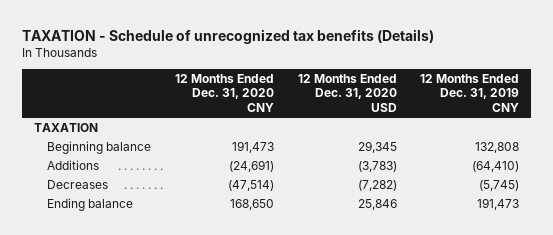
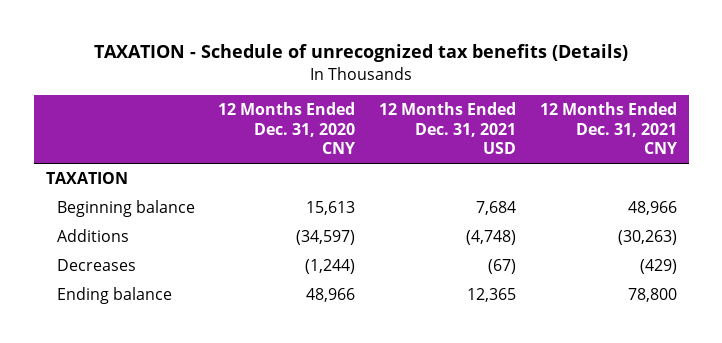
- | 12 Months Ended Dec. 31, 2020 CNY | 12 Months Ended Dec. 31, 2020 USD | 12 Months Ended Dec. 31, 2019 CNY
+ | 12 Months Ended Dec. 31, 2020 CNY | 12 Months Ended Dec. 31, 2021 USD | 12 Months Ended Dec. 31, 2021 CNY
- Beginning balance | 191,473 | 29,345 | 132,808
- Additions | (24,691) | (3,783) | (64,410)
- Decreases | (47,514) | (7,282) | (5,745)
- Ending balance | 168,650 | 25,846 | 191,473
+ Beginning balance | 15,613 | 7,684 | 48,966
+ Additions | (34,597) | (4,748) | (30,263)
+ Decreases | (1,244) | (67) | (429)
+ Ending balance | 48,966 | 12,365 | 78,800

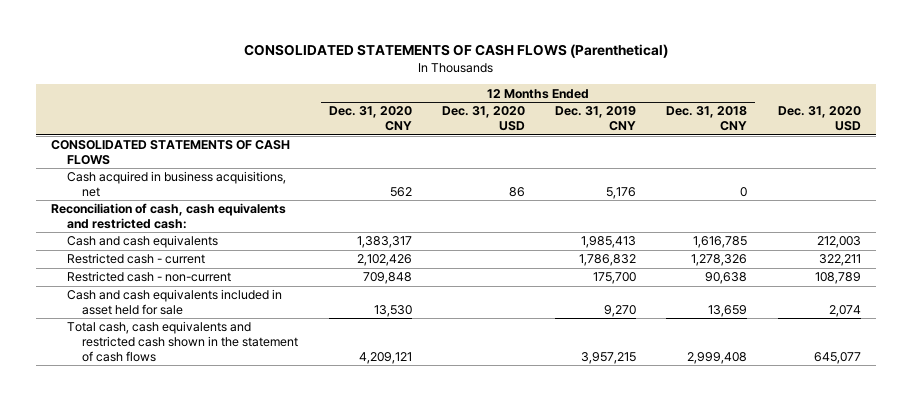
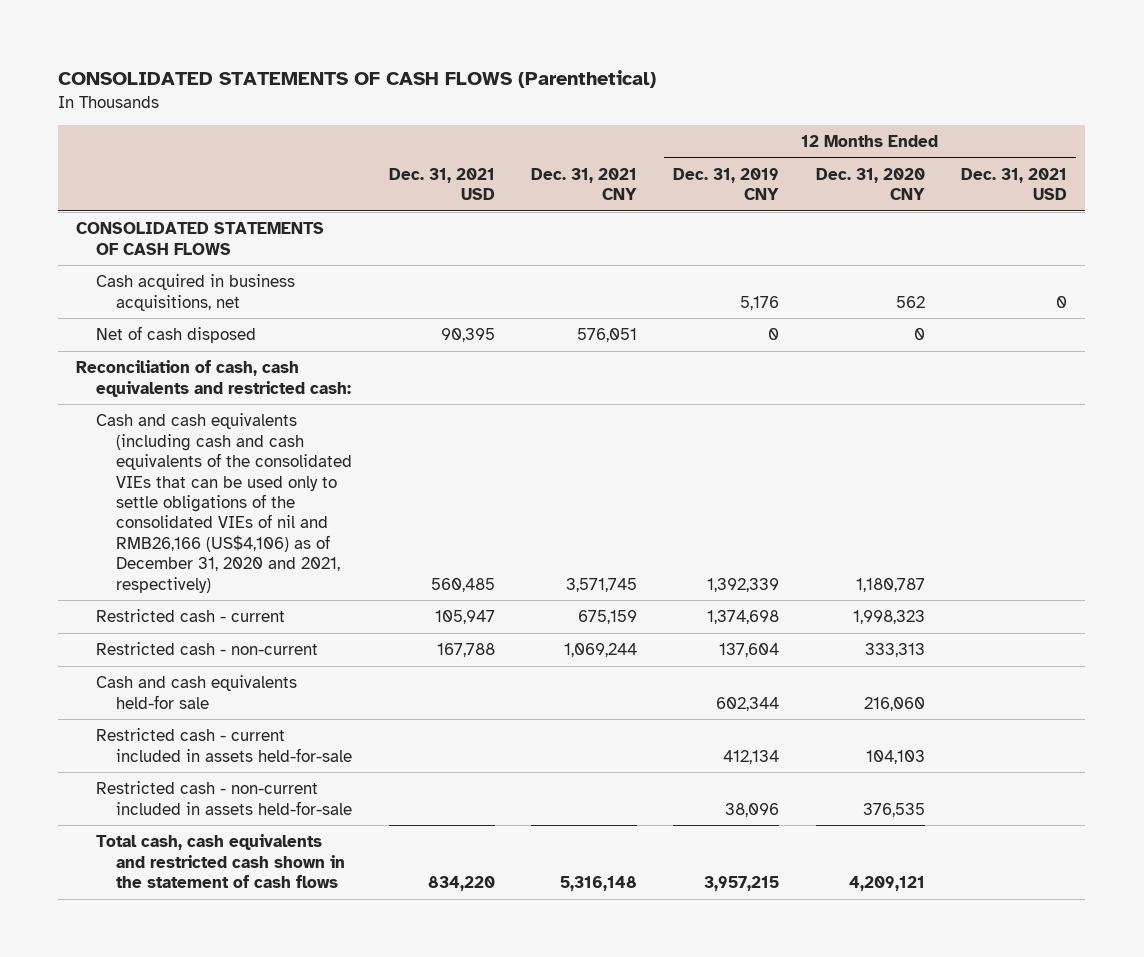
- | 12 Months Ended Dec. 31, 2020 CNY | 12 Months Ended Dec. 31, 2020 USD | 12 Months Ended Dec. 31, 2019 CNY | 12 Months Ended Dec. 31, 2018 CNY | Dec. 31, 2020 USD
+ | Dec. 31, 2021 USD | Dec. 31, 2021 CNY | 12 Months Ended Dec. 31, 2019 CNY | 12 Months Ended Dec. 31, 2020 CNY | 12 Months Ended Dec. 31, 2021 USD
+ Net of cash disposed | 90,395 | 576,051 | 0 | 0 |
- Cash and cash equivalents | 1,383,317 | | 1,985,413 | 1,616,785 | 212,003
- Restricted cash - current | 2,102,426 | | 1,786,832 | 1,278,326 | 322,211
- Restricted cash - non-current | 709,848 | | 175,700 | 90,638 | 108,789
- Cash and cash equivalents included in asset held for sale | 13,530 | | 9,270 | 13,659 | 2,074
+ Cash and cash equivalents (including cash and cash equivalents of the consolidated VIEs that can be used only to settle obligations of the consolidated VIEs of nil and RMB26,166 (US$4,106) as of December 31, 2020 and 2021, respectively) | 560,485 | 3,571,745 | 1,392,339 | 1,180,787 |
+ Restricted cash - current | 105,947 | 675,159 | 1,374,698 | 1,998,323 |
+ Restricted cash - non-current | 167,788 | 1,069,244 | 137,604 | 333,313 |
+ Cash and cash equivalents held-for sale | | | 602,344 | 216,060 |
+ Restricted cash - current included in assets held-for-sale | | | 412,134 | 104,103 |
+ Restricted cash - non-current included in assets held-for-sale | | | 38,096 | 376,535 |

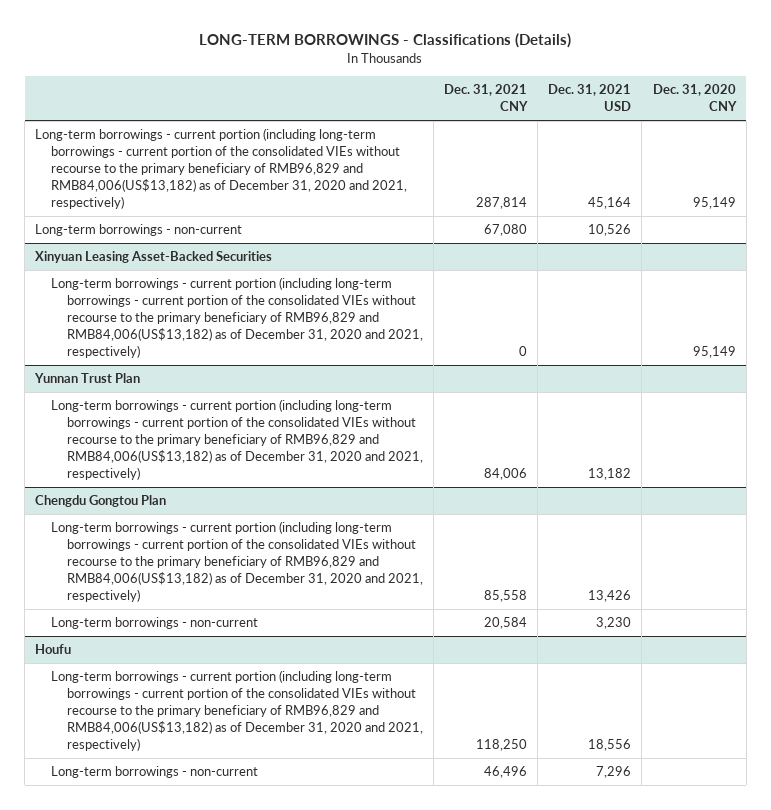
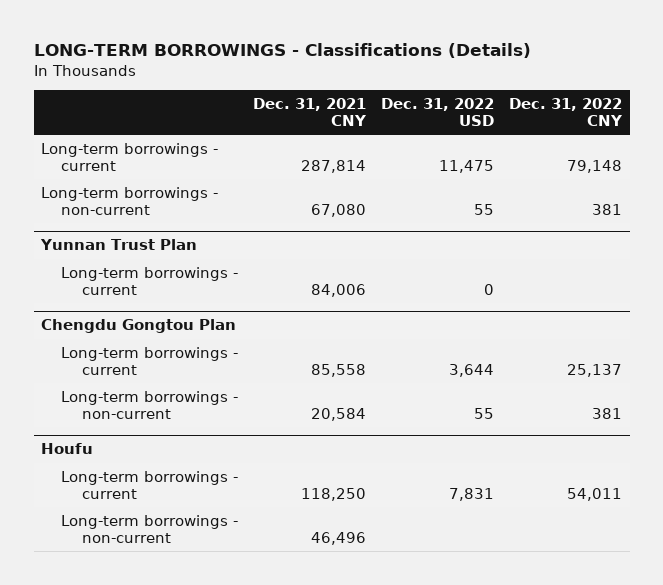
- | Dec. 31, 2021 CNY | Dec. 31, 2021 USD | Dec. 31, 2020 CNY
+ | Dec. 31, 2021 CNY | Dec. 31, 2022 USD | Dec. 31, 2022 CNY
- Long-term borrowings - current portion (including long-term borrowings - current portion of the consolidated VIEs without recourse to the primary beneficiary of RMB96,829 and RMB84,006(US$13,182) as of December 31, 2020 and 2021, respectively) | 287,814 | 45,164 | 95,149
+ Long-term borrowings - current | 287,814 | 11,475 | 79,148
- Xinyuan Leasing Asset-Backed Securities
- Long-term borrowings - current portion (including long-term borrowings - current portion of the consolidated VIEs without recourse to the primary beneficiary of RMB96,829 and RMB84,006(US$13,182) as of December 31, 2020 and 2021, respectively) | 0 | | 95,149
@ Yunnan Trust Plan
- Long-term borrowings - current portion (including long-term borrowings - current portion of the consolidated VIEs without recourse to the primary beneficiary of RMB96,829 and RMB84,006(US$13,182) as of December 31, 2020 and 2021, respectively) | 84,006 | 13,182 |
+ Long-term borrowings - current | 84,006 | 0 |
@ Chengdu Gongtou Plan
- Long-term borrowings - current portion (including long-term borrowings - current portion of the consolidated VIEs without recourse to the primary beneficiary of RMB96,829 and RMB84,006(US$13,182) as of December 31, 2020 and 2021, respectively) | 85,558 | 13,426 |
+ Long-term borrowings - current | 85,558 | 3,644 | 25,137
@ Houfu
- Long-term borrowings - current portion (including long-term borrowings - current portion of the consolidated VIEs without recourse to the primary beneficiary of RMB96,829 and RMB84,006(US$13,182) as of December 31, 2020 and 2021, respectively) | 118,250 | 18,556 |
+ Long-term borrowings - current | 118,250 | 7,831 | 54,011

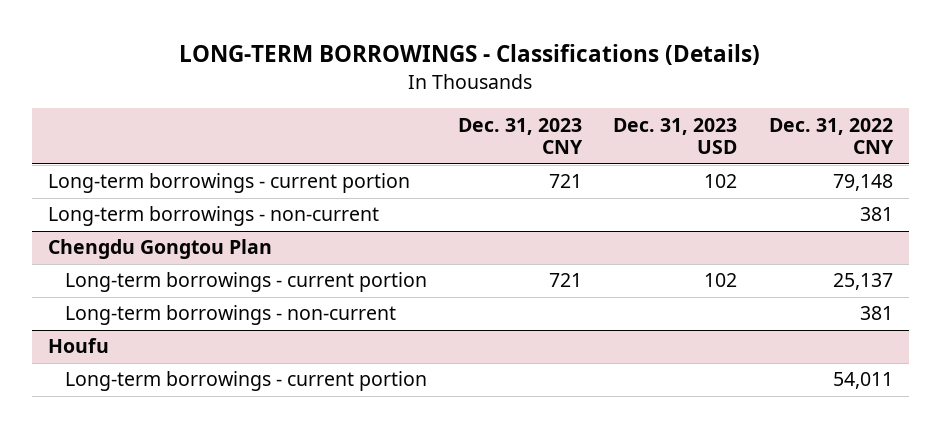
- | Dec. 31, 2021 CNY | Dec. 31, 2022 USD | Dec. 31, 2022 CNY
+ | Dec. 31, 2023 CNY | Dec. 31, 2023 USD | Dec. 31, 2022 CNY
- Long-term borrowings - current | 287,814 | 11,475 | 79,148
+ Long-term borrowings - current portion | 721 | 102 | 79,148
- Yunnan Trust Plan
- Long-term borrowings - current | 84,006 | 0 |
@ Chengdu Gongtou Plan
- Long-term borrowings - current | 85,558 | 3,644 | 25,137
+ Long-term borrowings - current portion | 721 | 102 | 25,137
@ Houfu
- Long-term borrowings - current | 118,250 | 7,831 | 54,011
- Long-term borrowings - non-current | 46,496 | |
+ Long-term borrowings - current portion | | | 54,011

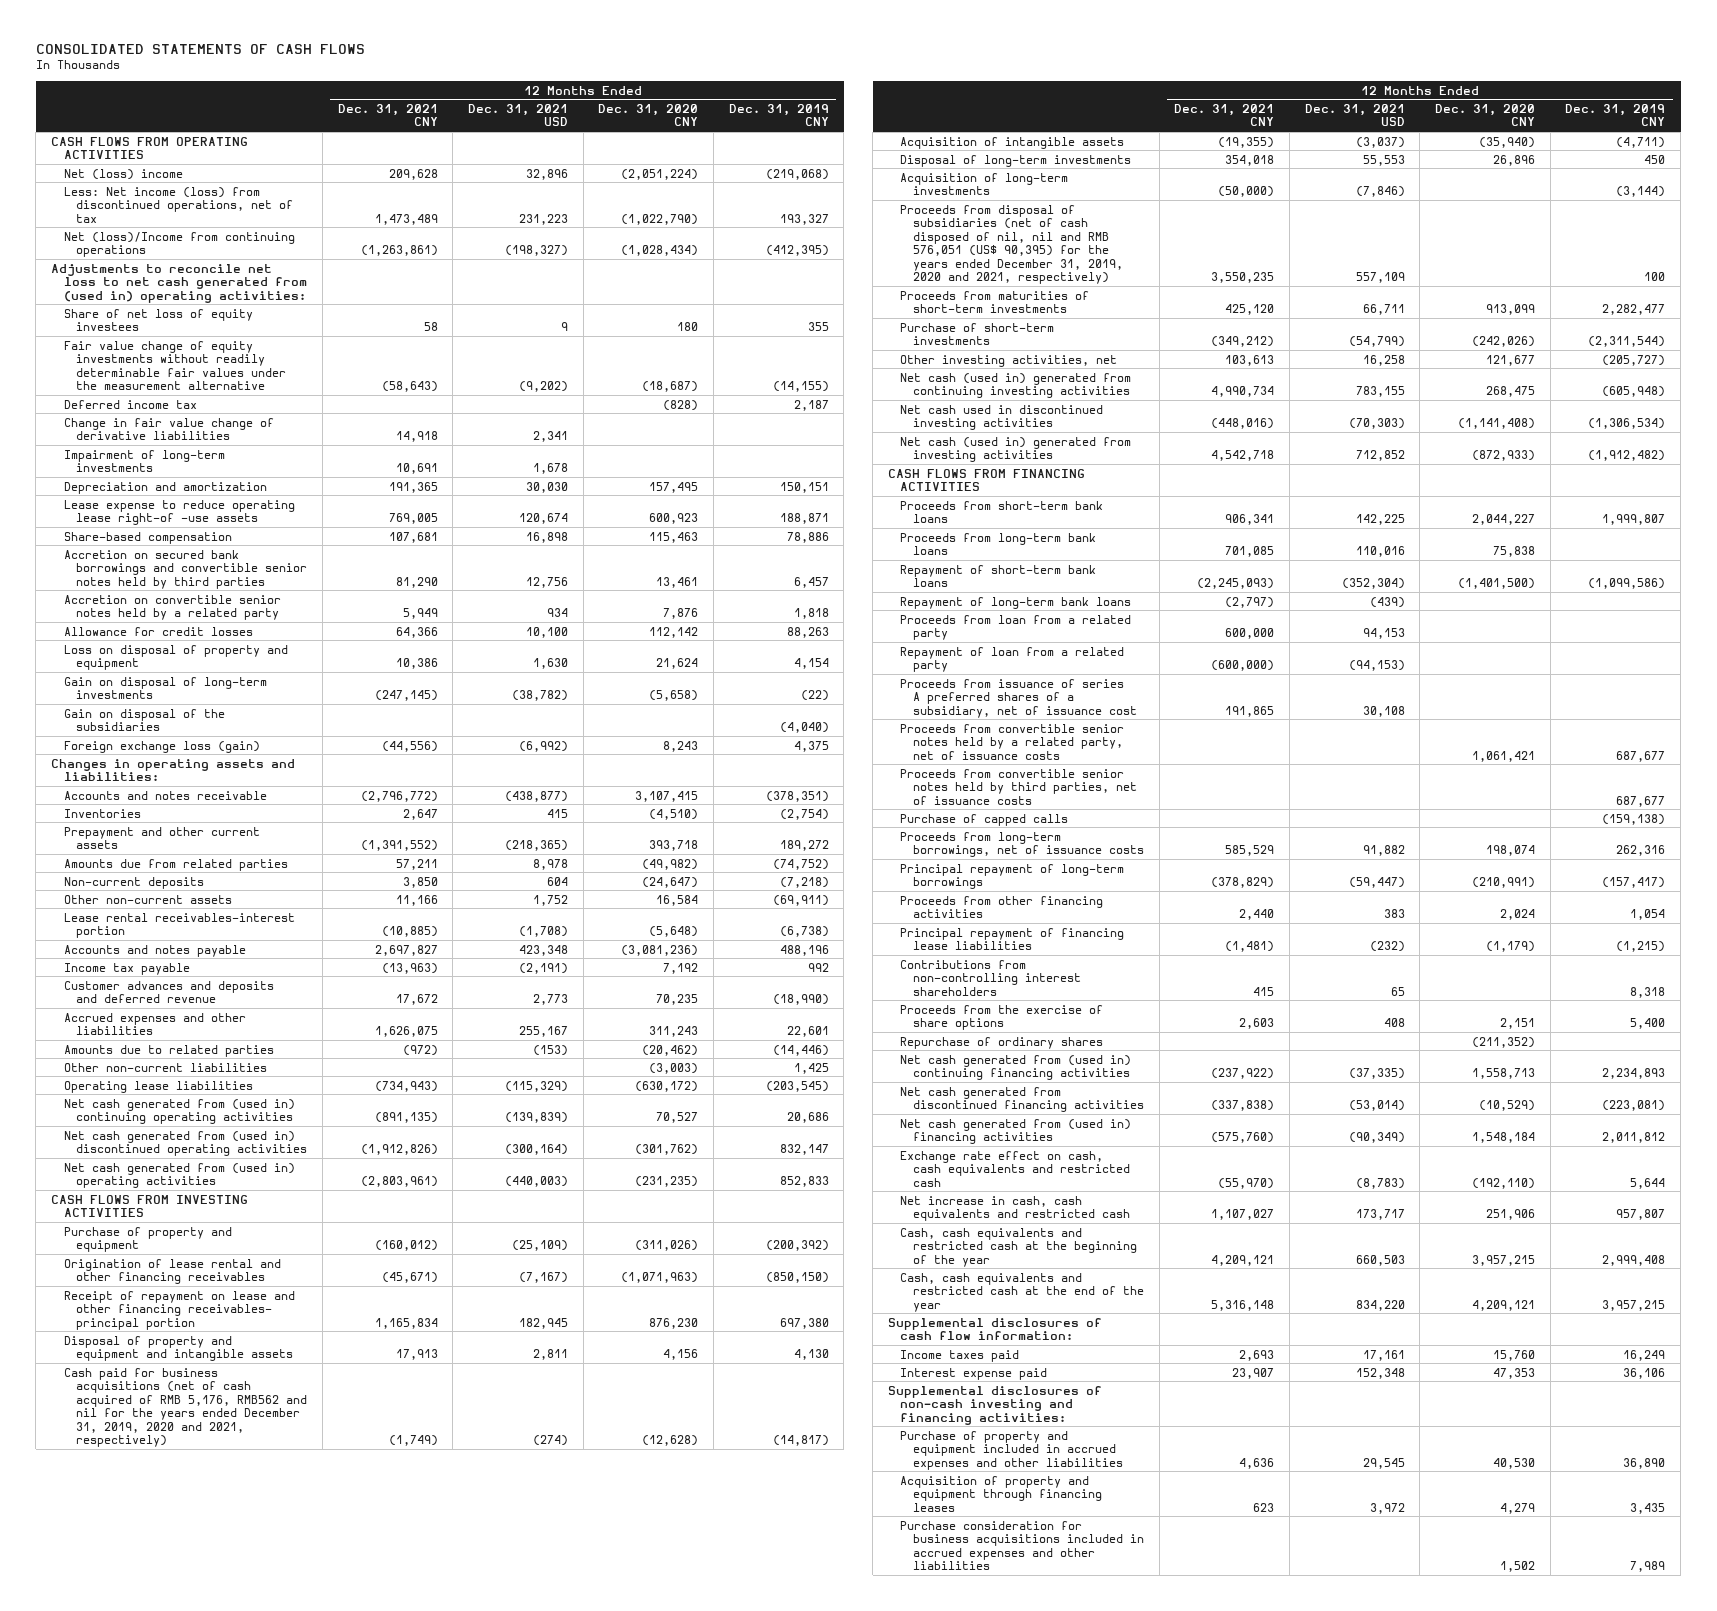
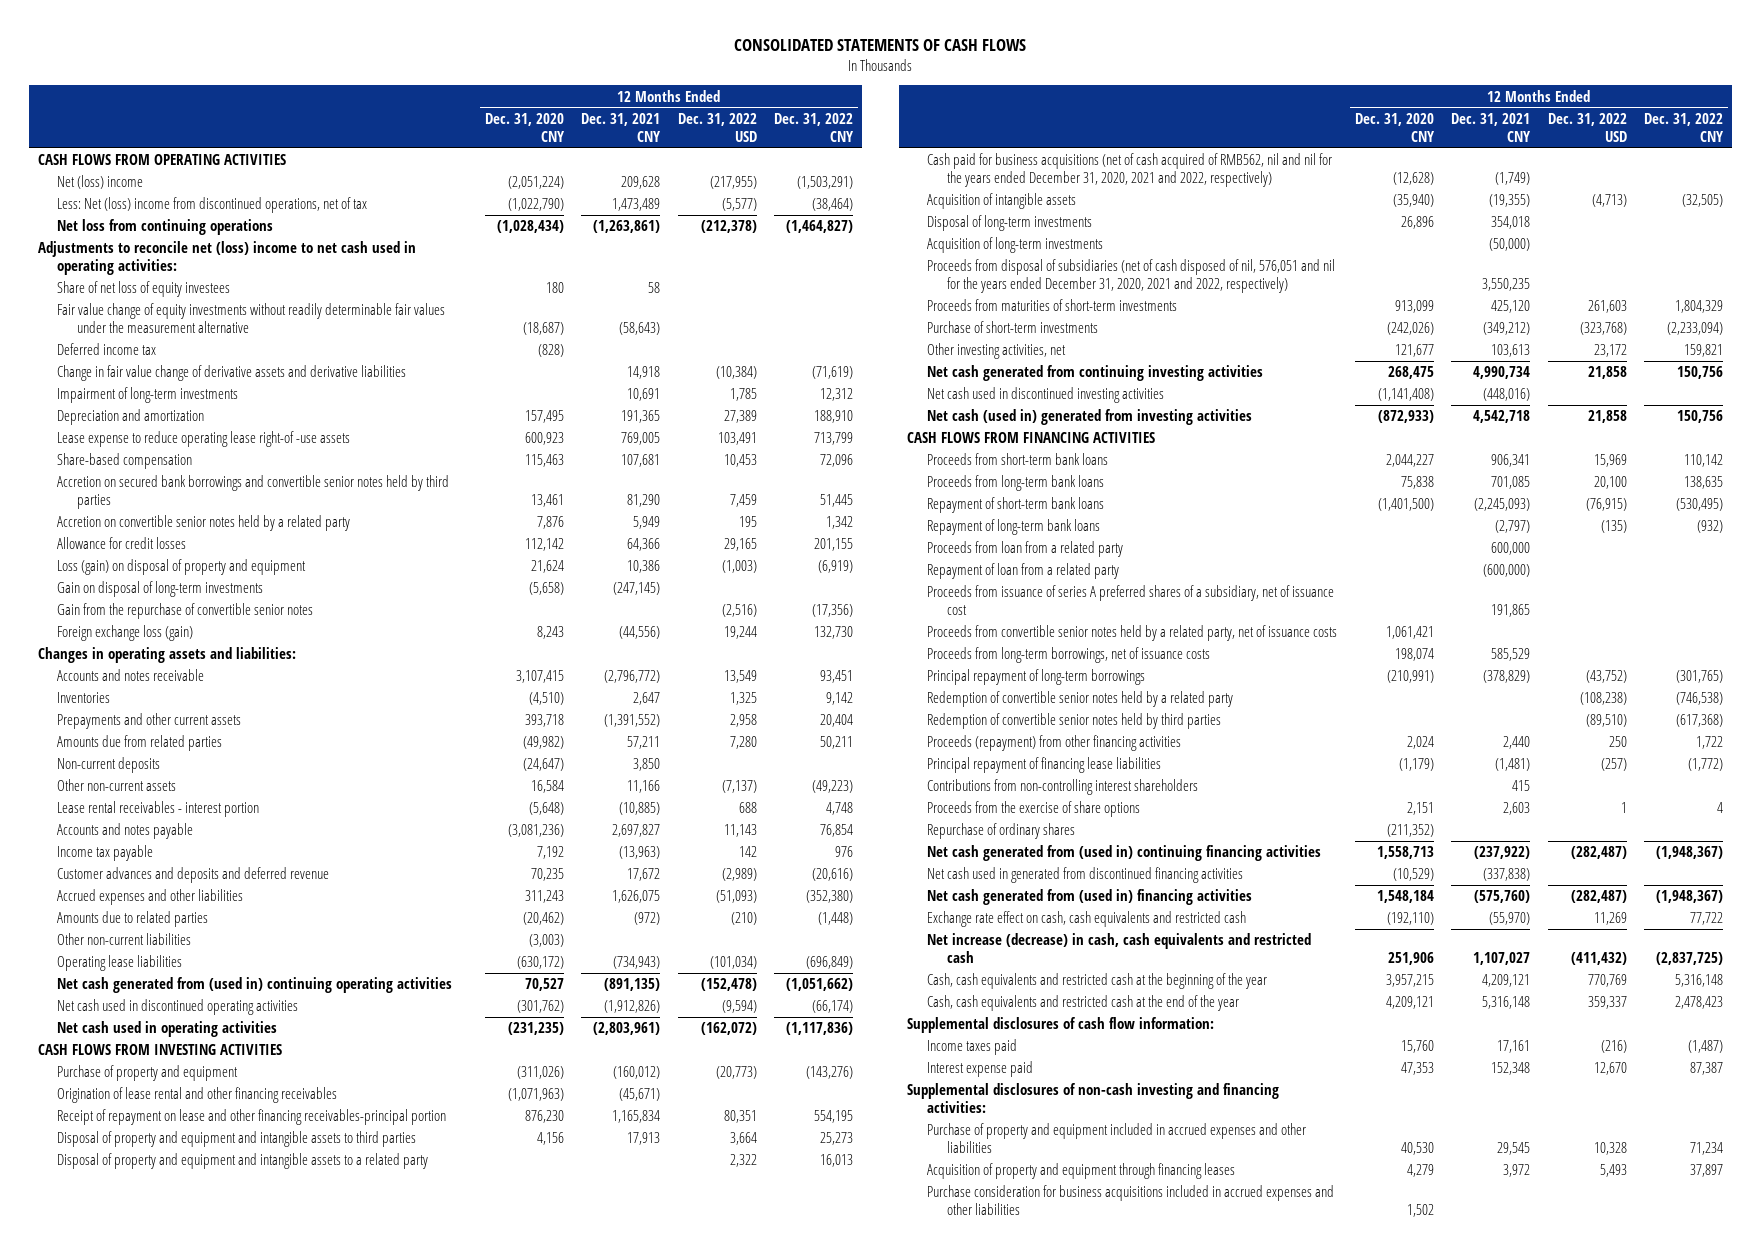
- | 12 Months Ended Dec. 31, 2021 CNY | 12 Months Ended Dec. 31, 2021 USD | 12 Months Ended Dec. 31, 2020 CNY | 12 Months Ended Dec. 31, 2019 CNY
+ | 12 Months Ended Dec. 31, 2020 CNY | 12 Months Ended Dec. 31, 2021 CNY | 12 Months Ended Dec. 31, 2022 USD | 12 Months Ended Dec. 31, 2022 CNY
- Less: Net income (loss) from discontinued operations, net of tax | 1,473,489 | 231,223 | (1,022,790) | 193,327
- Net (loss)/Income from continuing operations | (1,263,861) | (198,327) | (1,028,434) | (412,395)
- Adjustments to reconcile net loss to net cash generated from (used in) operating activities:
+ Less: Net (loss) income from discontinued operations, net of tax | (1,022,790) | 1,473,489 | (5,577) | (38,464)
+ Net loss from continuing operations | (1,028,434) | (1,263,861) | (212,378) | (1,464,827)
+ Adjustments to reconcile net (loss) income to net cash used in operating activities:
- Change in fair value change of derivative liabilities | 14,918 | 2,341 | |
+ Change in fair value change of derivative assets and derivative liabilities | | 14,918 | (10,384) | (71,619)
- Loss on disposal of property and equipment | 10,386 | 1,630 | 21,624 | 4,154
+ Loss (gain) on disposal of property and equipment | 21,624 | 10,386 | (1,003) | (6,919)
- Gain on disposal of the subsidiaries | | | | (4,040)
+ Gain from the repurchase of convertible senior notes | | | (2,516) | (17,356)
- Prepayment and other current assets | (1,391,552) | (218,365) | 393,718 | 189,272
+ Prepayments and other current assets | 393,718 | (1,391,552) | 2,958 | 20,404
- Lease rental receivables-interest portion | (10,885) | (1,708) | (5,648) | (6,738)
+ Lease rental receivables - interest portion | (5,648) | (10,885) | 688 | 4,748
- Net cash generated from (used in) discontinued operating activities | (1,912,826) | (300,164) | (301,762) | 832,147
- Net cash generated from (used in) operating activities | (2,803,961) | (440,003) | (231,235) | 852,833
+ Net cash used in discontinued operating activities | (301,762) | (1,912,826) | (9,594) | (66,174)
+ Net cash used in operating activities | (231,235) | (2,803,961) | (162,072) | (1,117,836)
- Receipt of repayment on lease and other financing receivables- principal portion | 1,165,834 | 182,945 | 876,230 | 697,380
- Disposal of property and equipment and intangible assets | 17,913 | 2,811 | 4,156 | 4,130
- Cash paid for business acquisitions (net of cash acquired of RMB 5,176, RMB562 and nil for the years ended December 31, 2019, 2020 and 2021, respectively) | (1,749) | (274) | (12,628) | (14,817)
+ Receipt of repayment on lease and other financing receivables-principal portion | 876,230 | 1,165,834 | 80,351 | 554,195
+ Disposal of property and equipment and intangible assets to third parties | 4,156 | 17,913 | 3,664 | 25,273
+ Disposal of property and equipment and intangible assets to a related party | | | 2,322 | 16,013
+ Cash paid for business acquisitions (net of cash acquired of RMB562, nil and nil for the years ended December 31, 2020, 2021 and 2022, respectively) | (12,628) | (1,749) | |
- Proceeds from disposal of subsidiaries (net of cash disposed of nil, nil and RMB 576,051 (US$ 90,395) for the years ended December 31, 2019, 2020 and 2021, respectively) | 3,550,235 | 557,109 | | 100
+ Proceeds from disposal of subsidiaries (net of cash disposed of nil, 576,051 and nil for the years ended December 31, 2020, 2021 and 2022, respectively) | | 3,550,235 | |
- Net cash (used in) generated from continuing investing activities | 4,990,734 | 783,155 | 268,475 | (605,948)
+ Net cash generated from continuing investing activities | 268,475 | 4,990,734 | 21,858 | 150,756
- Proceeds from convertible senior notes held by third parties, net of issuance costs | | | | 687,677
- Purchase of capped calls | | | | (159,138)
- Proceeds from other financing activities | 2,440 | 383 | 2,024 | 1,054
+ Redemption of convertible senior notes held by a related party | | | (108,238) | (746,538)
+ Redemption of convertible senior notes held by third parties | | | (89,510) | (617,368)
+ Proceeds (repayment) from other financing activities | 2,024 | 2,440 | 250 | 1,722
- Net cash generated from discontinued financing activities | (337,838) | (53,014) | (10,529) | (223,081)
+ Net cash used in generated from discontinued financing activities | (10,529) | (337,838) | |
- Net increase in cash, cash equivalents and restricted cash | 1,107,027 | 173,717 | 251,906 | 957,807
+ Net increase (decrease) in cash, cash equivalents and restricted cash | 251,906 | 1,107,027 | (411,432) | (2,837,725)
- Income taxes paid | 2,693 | 17,161 | 15,760 | 16,249
- Interest expense paid | 23,907 | 152,348 | 47,353 | 36,106
+ Income taxes paid | 15,760 | 17,161 | (216) | (1,487)
+ Interest expense paid | 47,353 | 152,348 | 12,670 | 87,387
- Purchase of property and equipment included in accrued expenses and other liabilities | 4,636 | 29,545 | 40,530 | 36,890
- Acquisition of property and equipment through financing leases | 623 | 3,972 | 4,279 | 3,435
+ Purchase of property and equipment included in accrued expenses and other liabilities | 40,530 | 29,545 | 10,328 | 71,234
+ Acquisition of property and equipment through financing leases | 4,279 | 3,972 | 5,493 | 37,897

